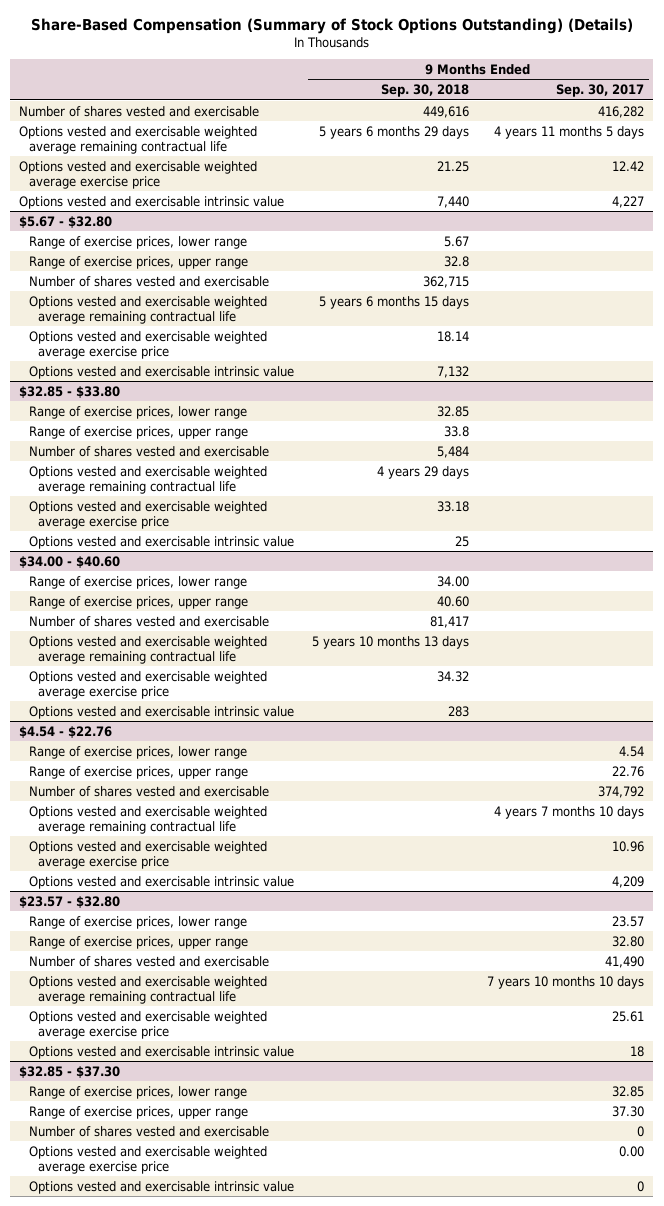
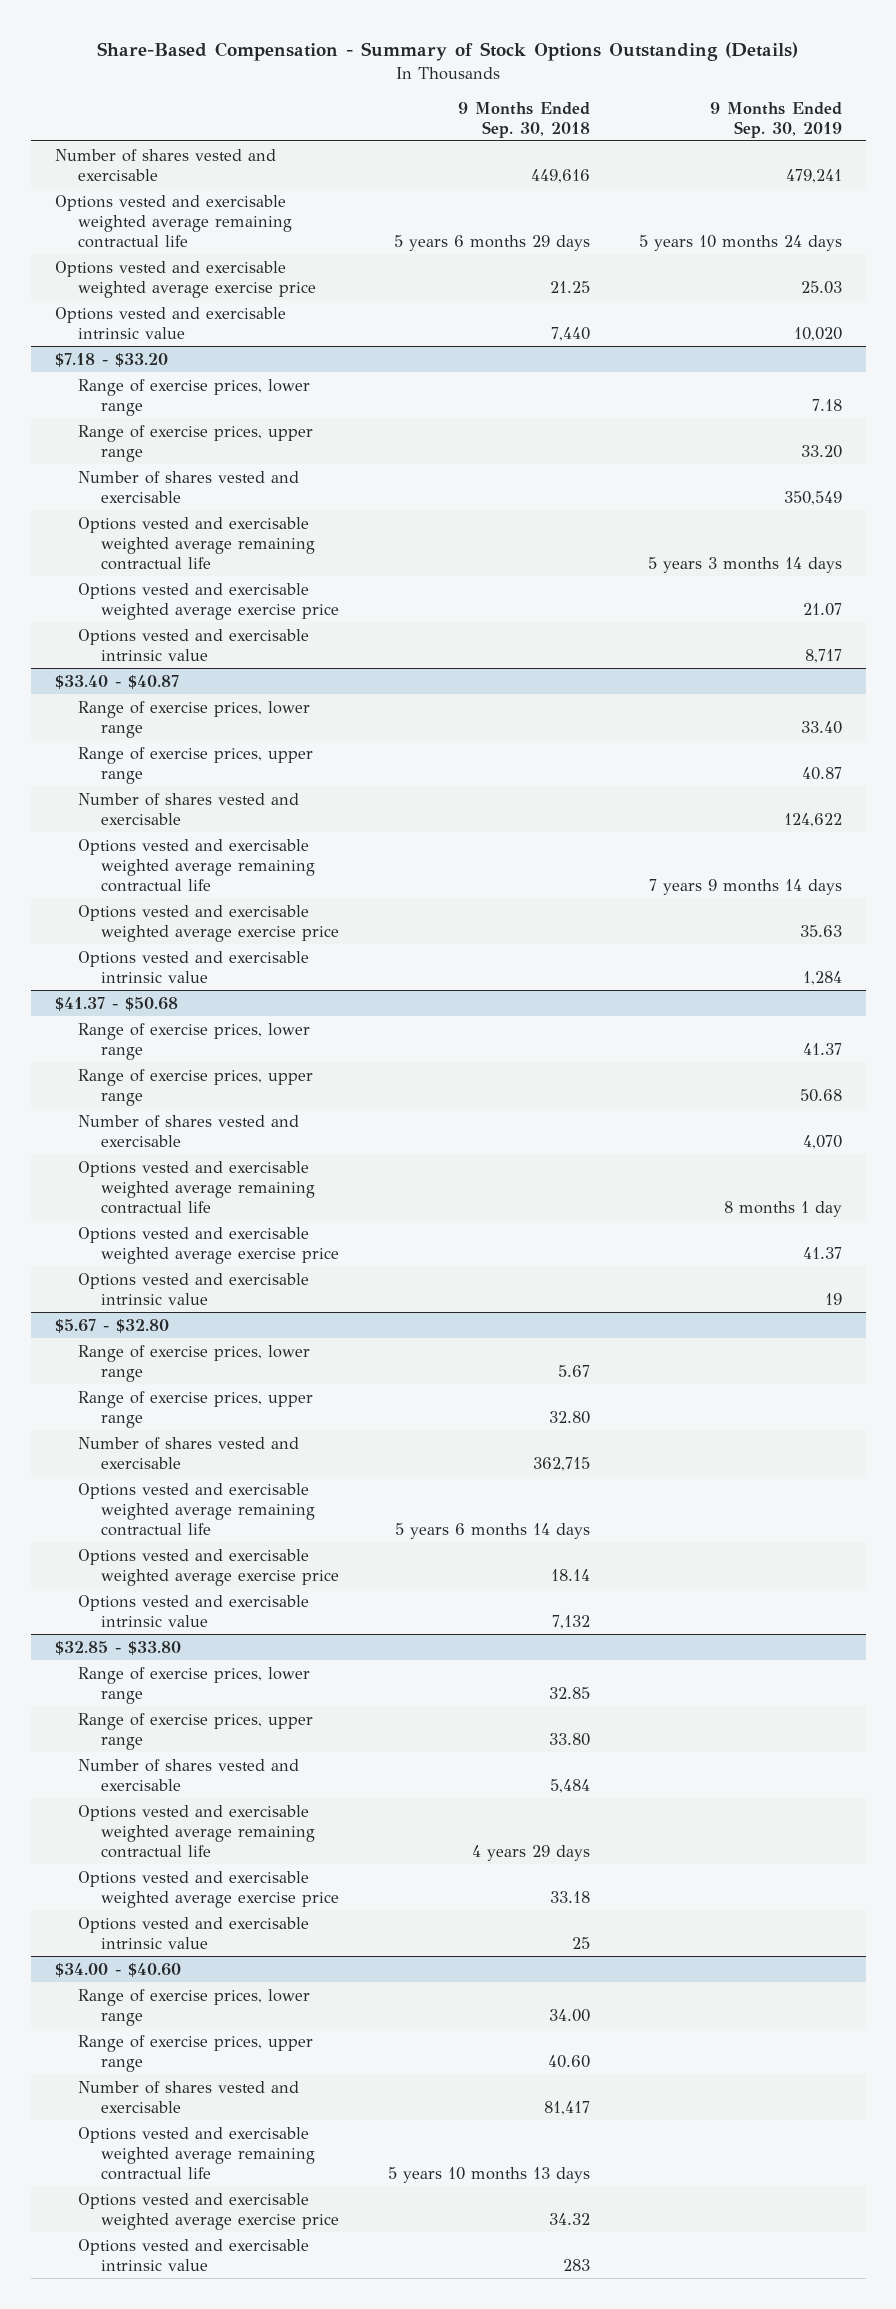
- Share-Based Compensation (Summary of Stock Options Outstanding) (Details)
+ Share-Based Compensation - Summary of Stock Options Outstanding (Details)
- | 9 Months Ended Sep. 30, 2018 | 9 Months Ended Sep. 30, 2017
+ | 9 Months Ended Sep. 30, 2018 | 9 Months Ended Sep. 30, 2019
+ $7.18 - $33.20
+ Range of exercise prices, lower range | | 7.18
+ Range of exercise prices, upper range | | 33.20
+ Number of shares vested and exercisable | | 350,549
+ Options vested and exercisable weighted average remaining contractual life | | 5 years 3 months 14 days
+ Options vested and exercisable weighted average exercise price | | 21.07
+ Options vested and exercisable intrinsic value | | 8,717
+ $33.40 - $40.87
+ Range of exercise prices, lower range | | 33.40
+ Range of exercise prices, upper range | | 40.87
+ Number of shares vested and exercisable | | 124,622
+ Options vested and exercisable weighted average remaining contractual life | | 7 years 9 months 14 days
+ Options vested and exercisable weighted average exercise price | | 35.63
+ Options vested and exercisable intrinsic value | | 1,284
+ $41.37 - $50.68
+ Range of exercise prices, lower range | | 41.37
+ Range of exercise prices, upper range | | 50.68
+ Number of shares vested and exercisable | | 4,070
+ Options vested and exercisable weighted average remaining contractual life | | 8 months 1 day
+ Options vested and exercisable weighted average exercise price | | 41.37
+ Options vested and exercisable intrinsic value | | 19
@ $5.67 - $32.80
- Range of exercise prices, upper range | 32.8 |
+ Range of exercise prices, upper range | 32.80 |
- Options vested and exercisable weighted average remaining contractual life | 5 years 6 months 15 days |
+ Options vested and exercisable weighted average remaining contractual life | 5 years 6 months 14 days |
@ $32.85 - $33.80
- Range of exercise prices, upper range | 33.8 |
+ Range of exercise prices, upper range | 33.80 |
- $4.54 - $22.76
- Range of exercise prices, lower range | | 4.54
- Range of exercise prices, upper range | | 22.76
- Number of shares vested and exercisable | | 374,792
- Options vested and exercisable weighted average remaining contractual life | | 4 years 7 months 10 days
- Options vested and exercisable weighted average exercise price | | 10.96
- Options vested and exercisable intrinsic value | | 4,209
- $23.57 - $32.80
- Range of exercise prices, lower range | | 23.57
- Range of exercise prices, upper range | | 32.80
- Number of shares vested and exercisable | | 41,490
- Options vested and exercisable weighted average remaining contractual life | | 7 years 10 months 10 days
- Options vested and exercisable weighted average exercise price | | 25.61
- Options vested and exercisable intrinsic value | | 18
- $32.85 - $37.30
- Range of exercise prices, lower range | | 32.85
- Range of exercise prices, upper range | | 37.30
- Number of shares vested and exercisable | | 0
- Options vested and exercisable weighted average exercise price | | 0.00
- Options vested and exercisable intrinsic value | | 0

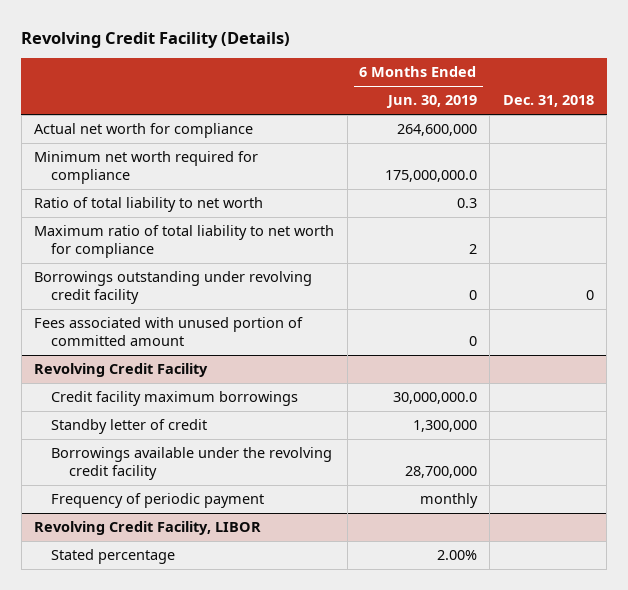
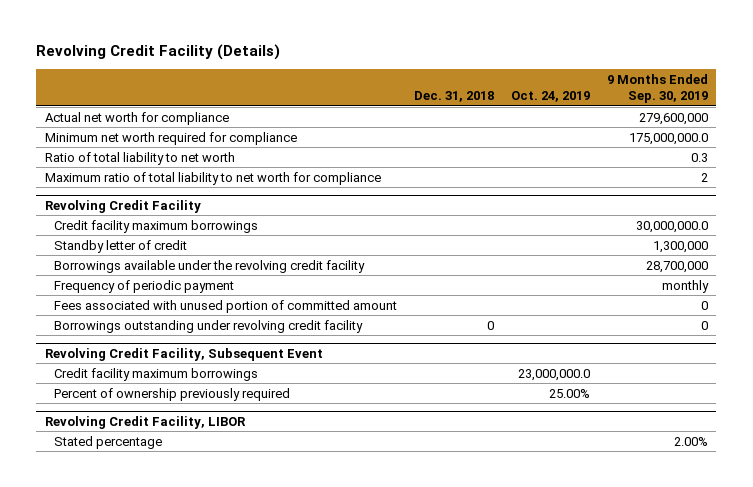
- | 6 Months Ended Jun. 30, 2019 | Dec. 31, 2018
+ | Dec. 31, 2018 | Oct. 24, 2019 | 9 Months Ended Sep. 30, 2019
- Borrowings outstanding under revolving credit facility | 0 | 0
- Fees associated with unused portion of committed amount | 0 |
@ Revolving Credit Facility
+ Fees associated with unused portion of committed amount | | | 0
+ Borrowings outstanding under revolving credit facility | 0 | | 0
+ Revolving Credit Facility, Subsequent Event
+ Credit facility maximum borrowings | | 23,000,000.0 |
+ Percent of ownership previously required | | 25.00% |

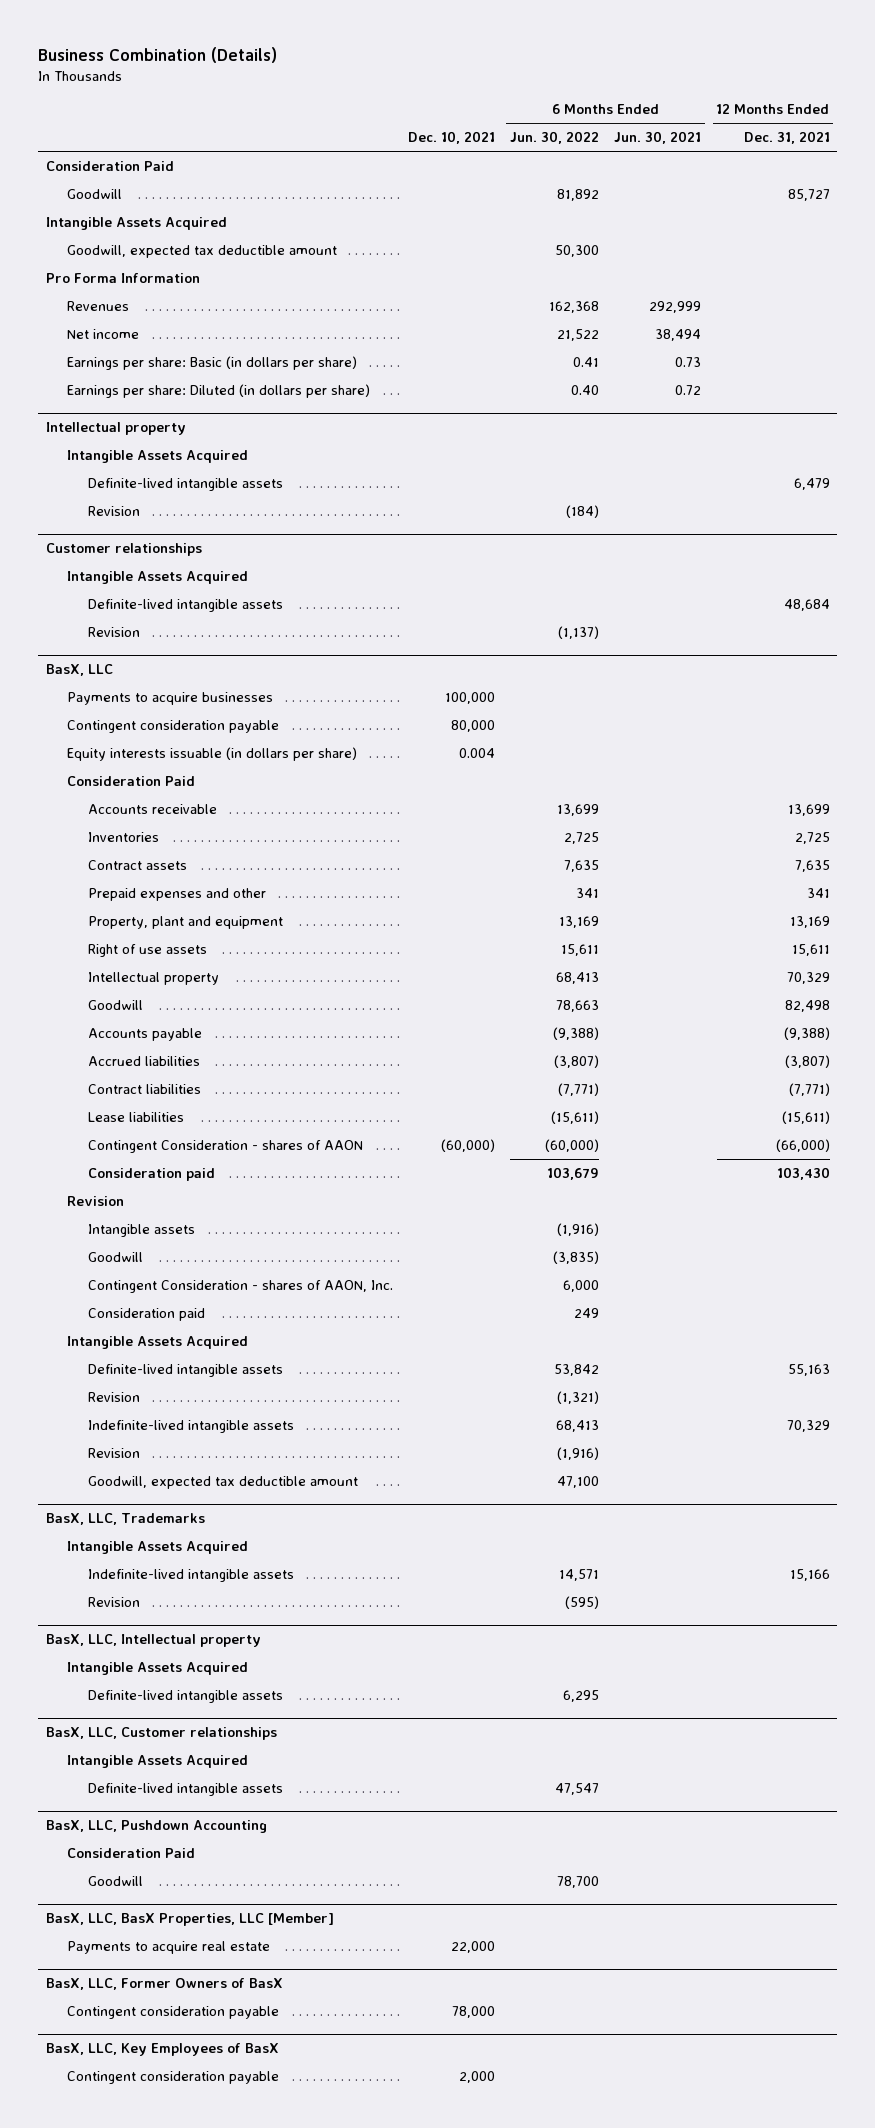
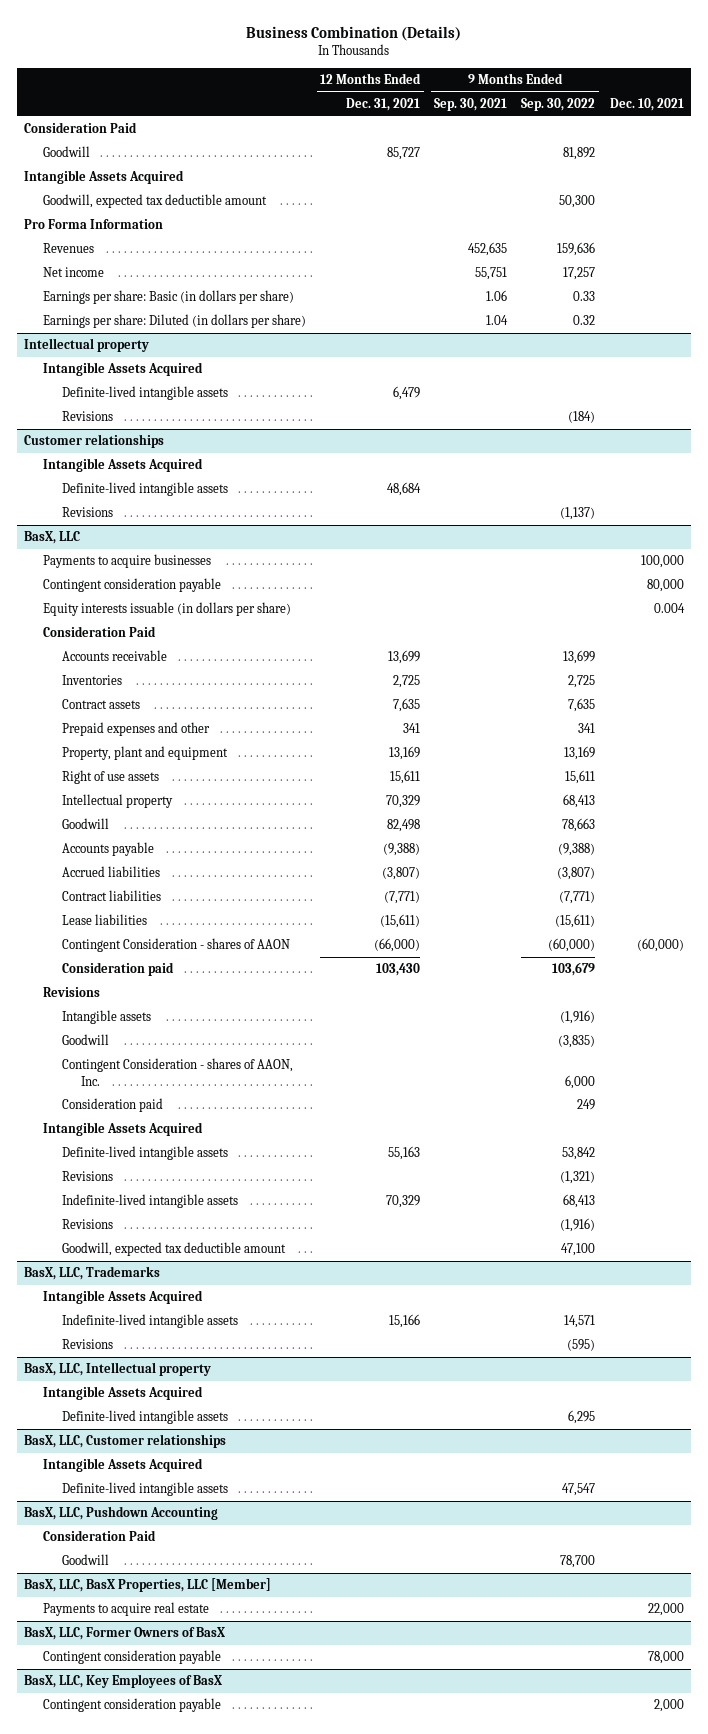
- | Dec. 10, 2021 | 6 Months Ended Jun. 30, 2022 | 6 Months Ended Jun. 30, 2021 | 12 Months Ended Dec. 31, 2021
+ | 12 Months Ended Dec. 31, 2021 | 9 Months Ended Sep. 30, 2021 | 9 Months Ended Sep. 30, 2022 | Dec. 10, 2021
@ Intellectual property
- Revision | | (184) | |
+ Revisions | | | (184) |
@ Customer relationships
- Revision | | (1,137) | |
+ Revisions | | | (1,137) |
@ BasX, LLC
- Revision
+ Revisions
- Revision | | (1,321) | |
+ Revisions | | | (1,321) |
- Revision | | (1,916) | |
+ Revisions | | | (1,916) |
@ BasX, LLC, Trademarks
- Revision | | (595) | |
+ Revisions | | | (595) |

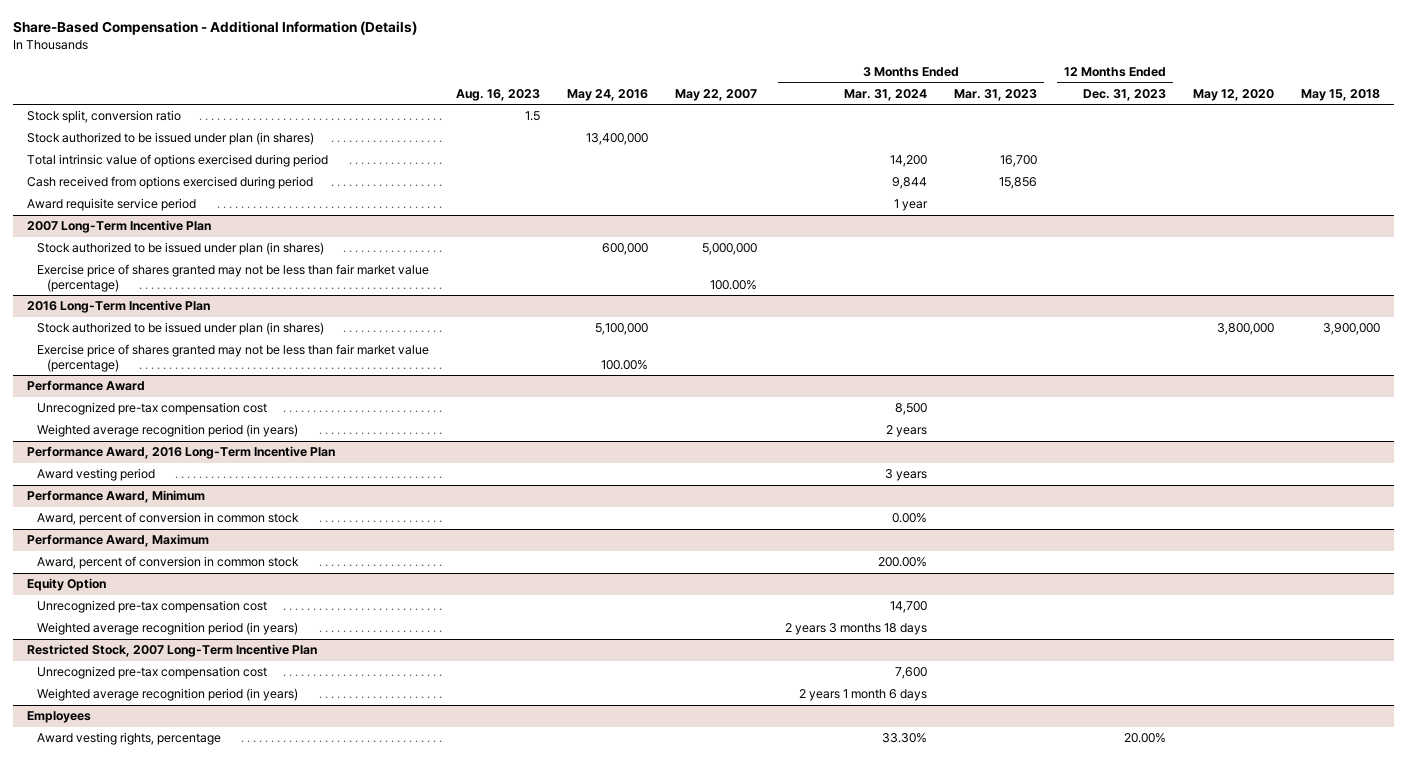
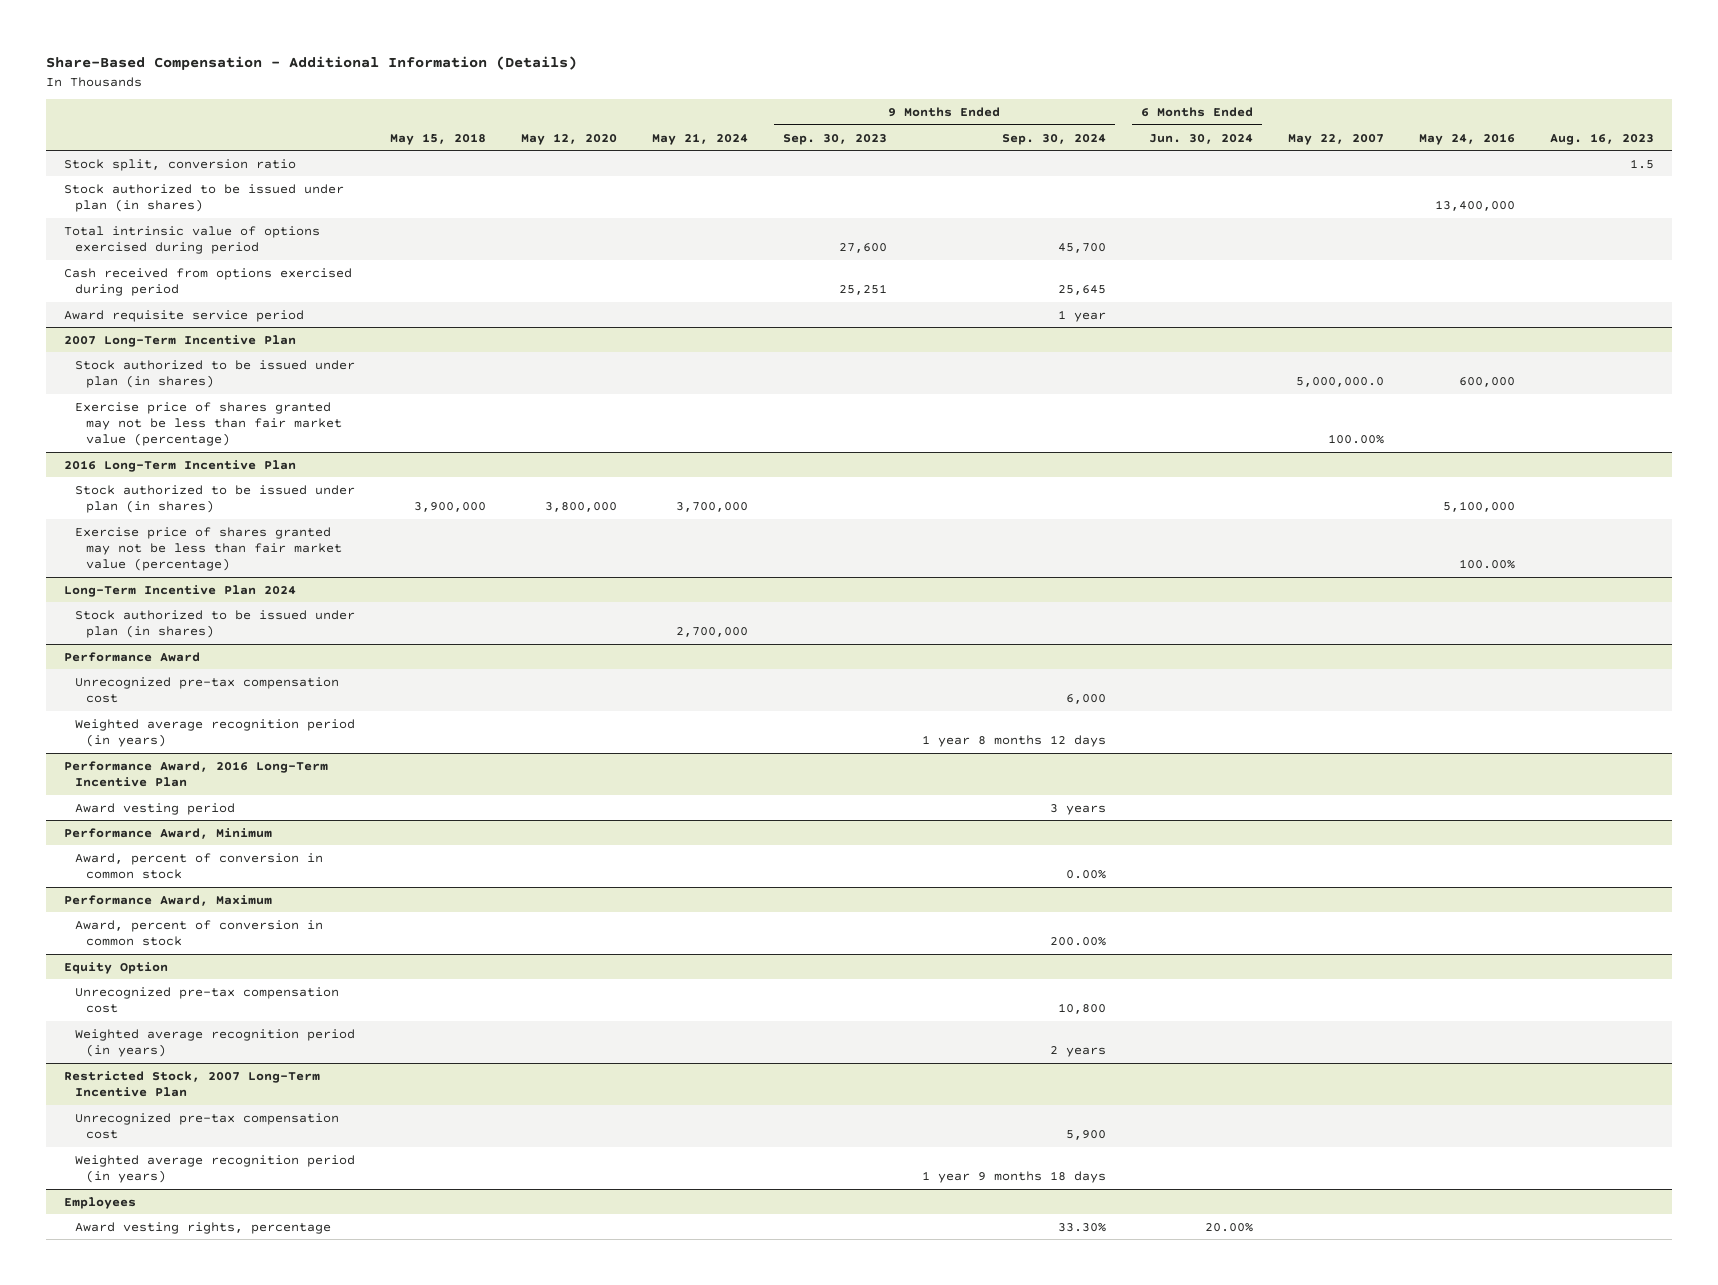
- | Aug. 16, 2023 | May 24, 2016 | May 22, 2007 | 3 Months Ended Mar. 31, 2024 | 3 Months Ended Mar. 31, 2023 | 12 Months Ended Dec. 31, 2023 | May 12, 2020 | May 15, 2018
+ | May 15, 2018 | May 12, 2020 | May 21, 2024 | 9 Months Ended Sep. 30, 2023 | 9 Months Ended Sep. 30, 2024 | 6 Months Ended Jun. 30, 2024 | May 22, 2007 | May 24, 2016 | Aug. 16, 2023
@ 2007 Long-Term Incentive Plan
- Stock authorized to be issued under plan (in shares) | | 600,000 | 5,000,000 | | | | |
+ Stock authorized to be issued under plan (in shares) | | | | | | | 5,000,000.0 | 600,000 |
+ Long-Term Incentive Plan 2024
+ Stock authorized to be issued under plan (in shares) | | | 2,700,000 | | | | | |

